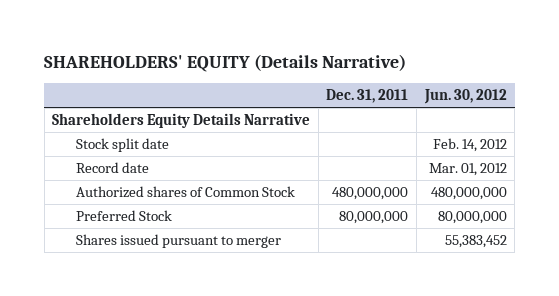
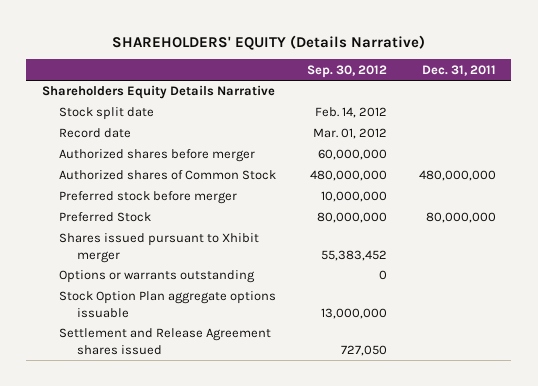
- | Dec. 31, 2011 | Jun. 30, 2012
+ | Sep. 30, 2012 | Dec. 31, 2011
+ Authorized shares before merger | 60,000,000 |
+ Preferred stock before merger | 10,000,000 |
- Shares issued pursuant to merger | | 55,383,452
+ Shares issued pursuant to Xhibit merger | 55,383,452 |
+ Options or warrants outstanding | 0 |
+ Stock Option Plan aggregate options issuable | 13,000,000 |
+ Settlement and Release Agreement shares issued | 727,050 |

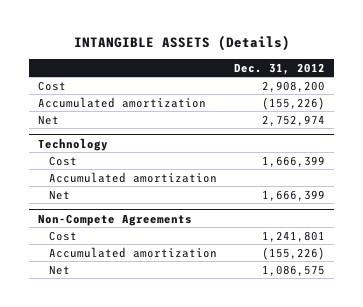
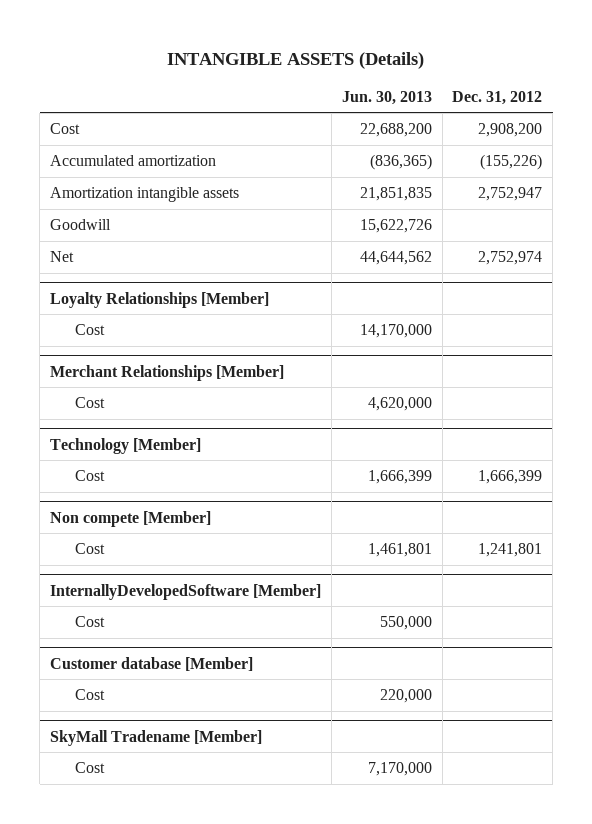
- | Dec. 31, 2012
+ | Jun. 30, 2013 | Dec. 31, 2012
+ Amortization intangible assets | 21,851,835 | 2,752,947
+ Goodwill | 15,622,726 |
- Technology
+ Loyalty Relationships [Member]
+ Cost | 14,170,000 |
+ Merchant Relationships [Member]
+ Cost | 4,620,000 |
+ Technology [Member]
- Accumulated amortization
- Net | 1,666,399
- Non-Compete Agreements
+ Non compete [Member]
- Accumulated amortization | (155,226)
- Net | 1,086,575
+ InternallyDevelopedSoftware [Member]
+ Cost | 550,000 |
+ Customer database [Member]
+ Cost | 220,000 |
+ SkyMall Tradename [Member]
+ Cost | 7,170,000 |

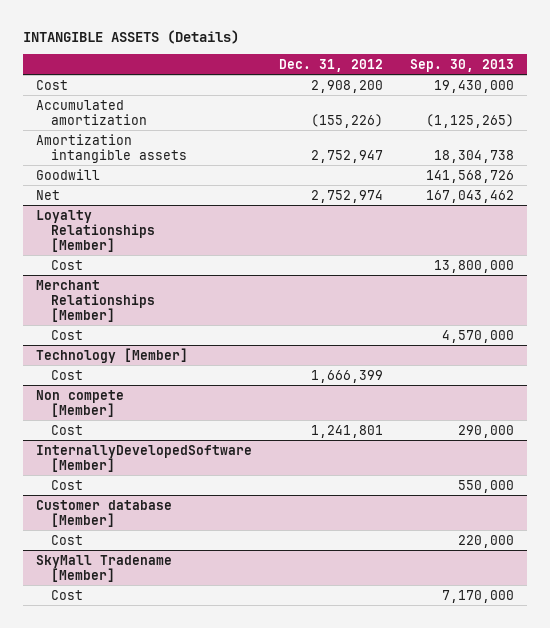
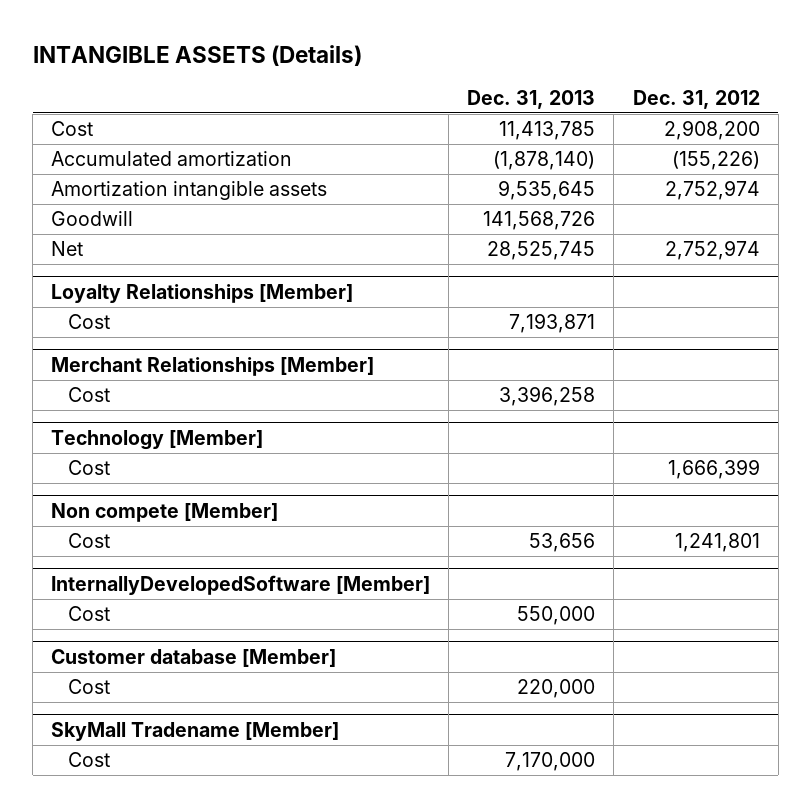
- | Dec. 31, 2012 | Sep. 30, 2013
+ | Dec. 31, 2013 | Dec. 31, 2012
- Amortization intangible assets | 2,752,947 | 18,304,738
+ Amortization intangible assets | 9,535,645 | 2,752,974

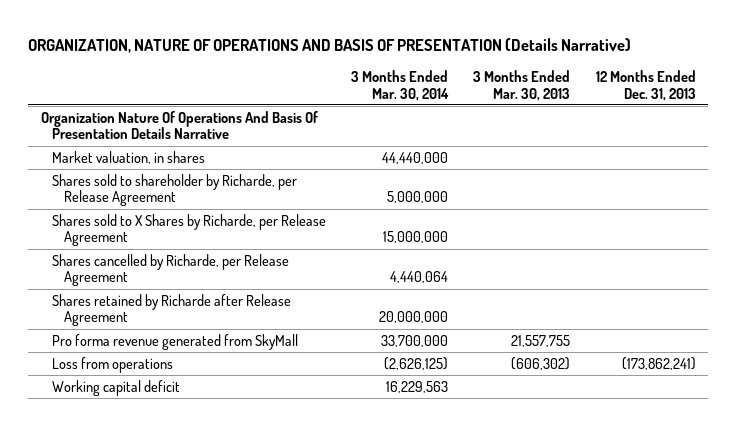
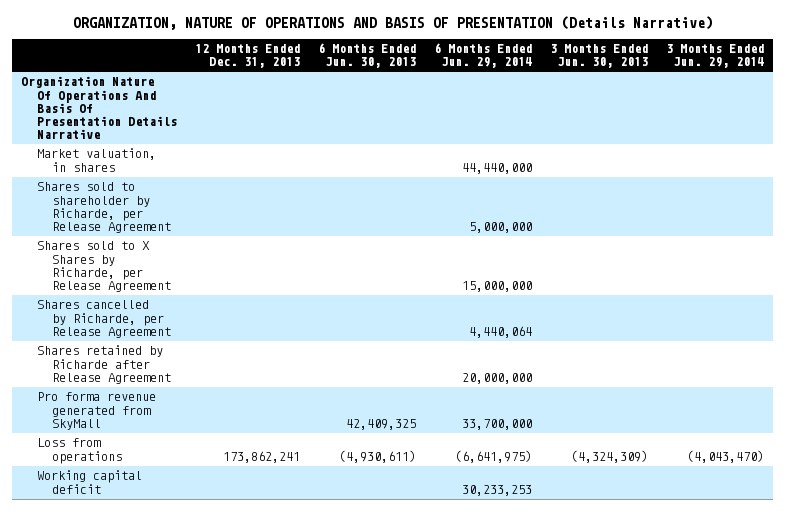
- | 3 Months Ended Mar. 30, 2014 | 3 Months Ended Mar. 30, 2013 | 12 Months Ended Dec. 31, 2013
+ | 12 Months Ended Dec. 31, 2013 | 6 Months Ended Jun. 30, 2013 | 6 Months Ended Jun. 29, 2014 | 3 Months Ended Jun. 30, 2013 | 3 Months Ended Jun. 29, 2014
- Loss from operations | (2,626,125) | (606,302) | (173,862,241)
+ Loss from operations | 173,862,241 | (4,930,611) | (6,641,975) | (4,324,309) | (4,043,470)

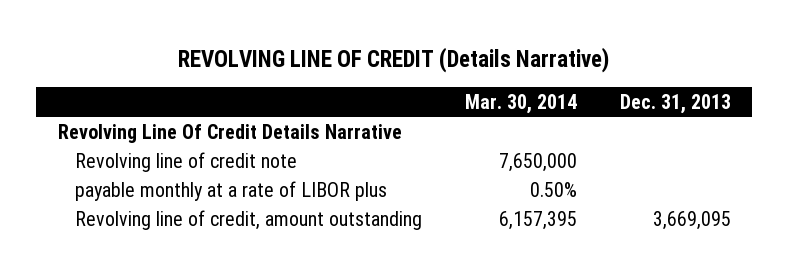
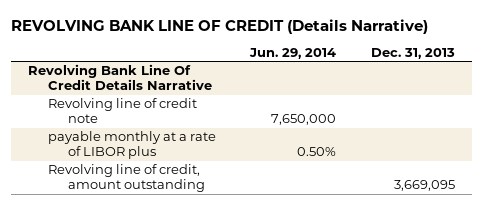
- REVOLVING LINE OF CREDIT (Details Narrative)
+ REVOLVING BANK LINE OF CREDIT (Details Narrative)
- | Mar. 30, 2014 | Dec. 31, 2013
+ | Jun. 29, 2014 | Dec. 31, 2013
- Revolving Line Of Credit Details Narrative
+ Revolving Bank Line Of Credit Details Narrative

